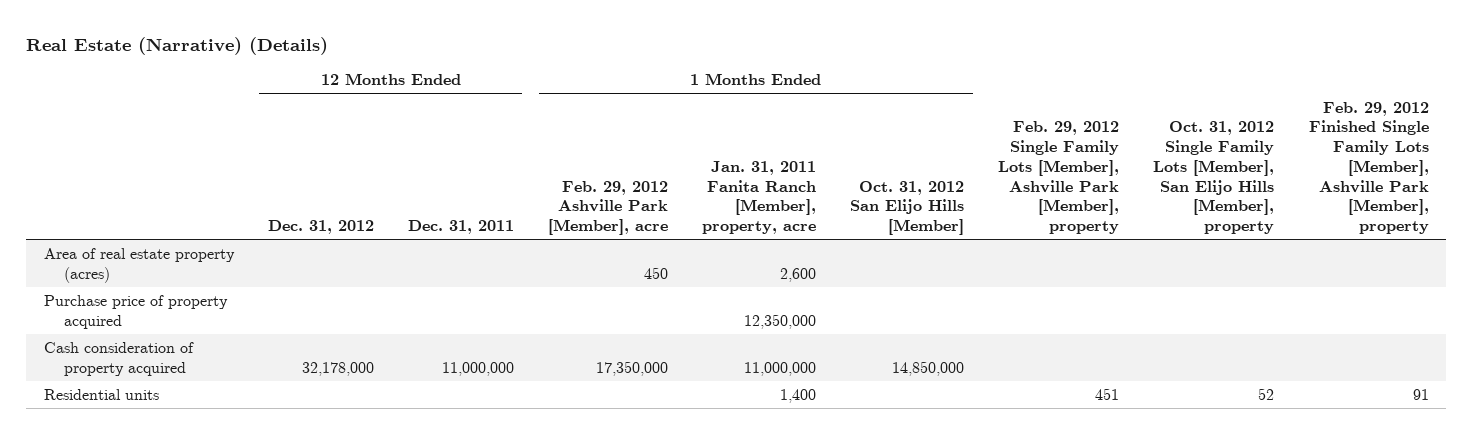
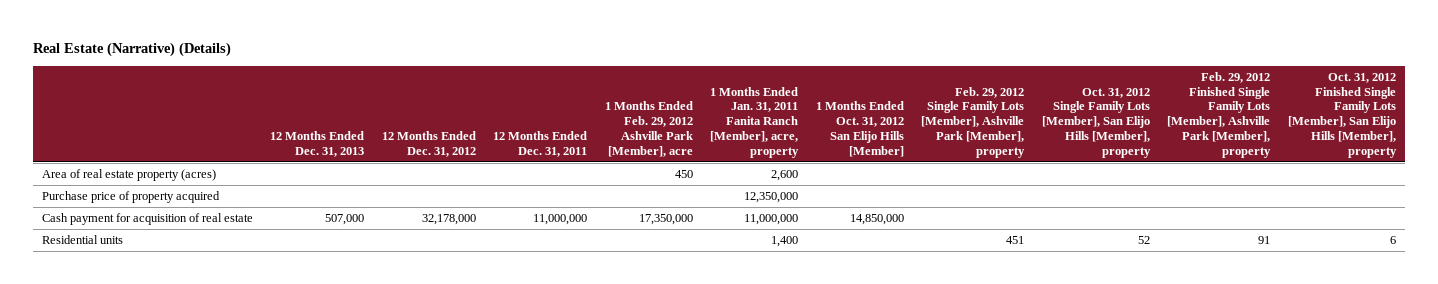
- | 12 Months Ended Dec. 31, 2012 | 12 Months Ended Dec. 31, 2011 | 1 Months Ended Feb. 29, 2012 Ashville Park [Member], acre | 1 Months Ended Jan. 31, 2011 Fanita Ranch [Member], property, acre | 1 Months Ended Oct. 31, 2012 San Elijo Hills [Member] | Feb. 29, 2012 Single Family Lots [Member], Ashville Park [Member], property | Oct. 31, 2012 Single Family Lots [Member], San Elijo Hills [Member], property | Feb. 29, 2012 Finished Single Family Lots [Member], Ashville Park [Member], property
+ | 12 Months Ended Dec. 31, 2013 | 12 Months Ended Dec. 31, 2012 | 12 Months Ended Dec. 31, 2011 | 1 Months Ended Feb. 29, 2012 Ashville Park [Member], acre | 1 Months Ended Jan. 31, 2011 Fanita Ranch [Member], acre, property | 1 Months Ended Oct. 31, 2012 San Elijo Hills [Member] | Feb. 29, 2012 Single Family Lots [Member], Ashville Park [Member], property | Oct. 31, 2012 Single Family Lots [Member], San Elijo Hills [Member], property | Feb. 29, 2012 Finished Single Family Lots [Member], Ashville Park [Member], property | Oct. 31, 2012 Finished Single Family Lots [Member], San Elijo Hills [Member], property
- Cash consideration of property acquired | 32,178,000 | 11,000,000 | 17,350,000 | 11,000,000 | 14,850,000 | | |
+ Cash payment for acquisition of real estate | 507,000 | 32,178,000 | 11,000,000 | 17,350,000 | 11,000,000 | 14,850,000 | | | |

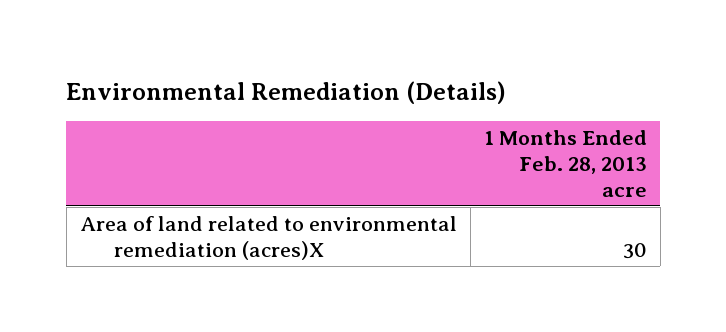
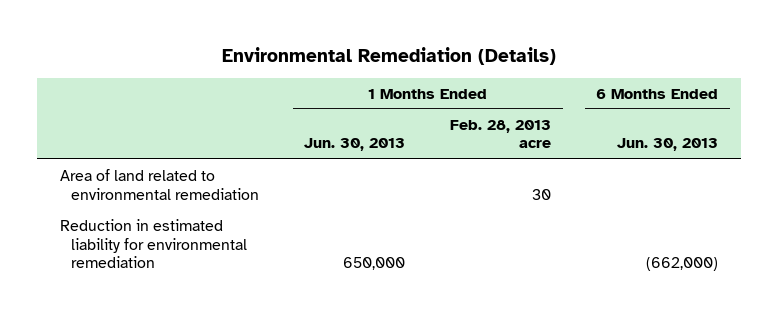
- | 1 Months Ended Feb. 28, 2013 acre
+ | 1 Months Ended Jun. 30, 2013 | 1 Months Ended Feb. 28, 2013 acre | 6 Months Ended Jun. 30, 2013
- Area of land related to environmental remediation (acres)X | 30
+ Area of land related to environmental remediation | | 30 |
+ Reduction in estimated liability for environmental remediation | 650,000 | | (662,000)

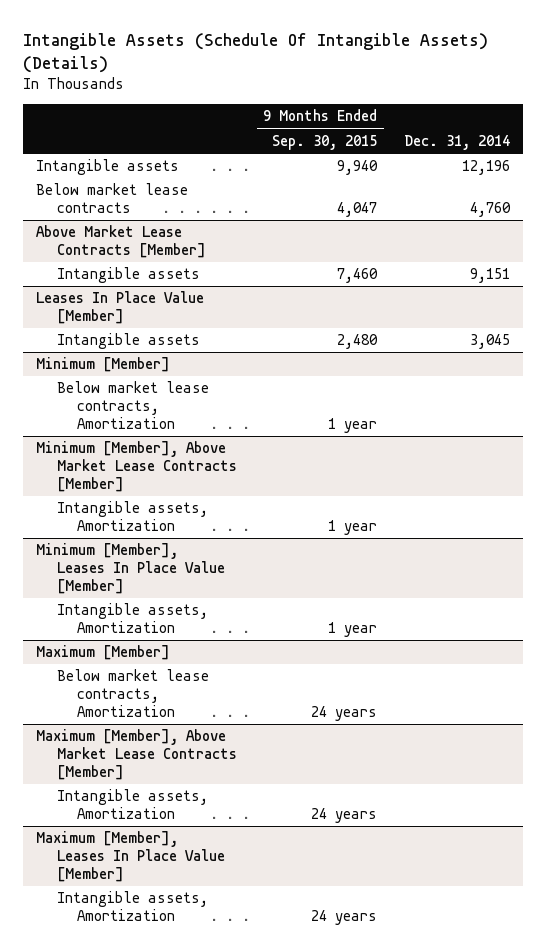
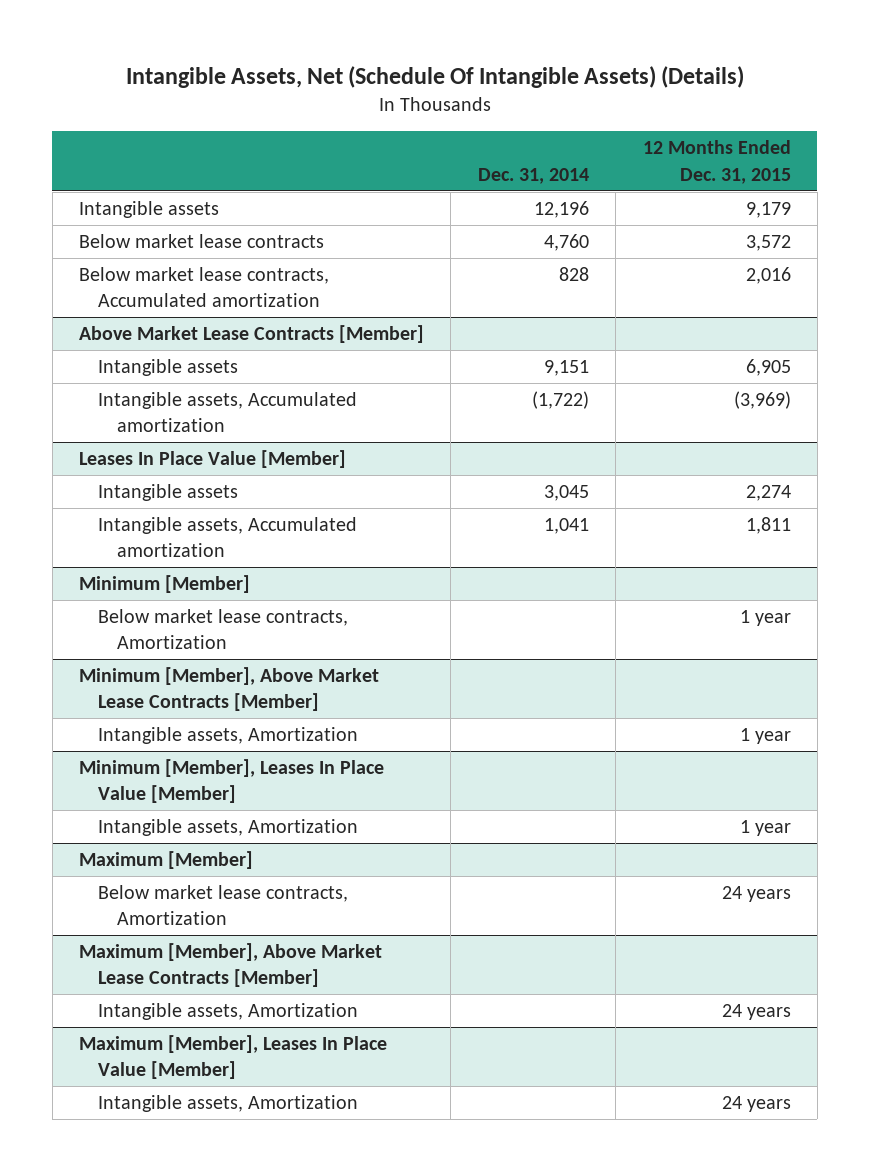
- Intangible Assets (Schedule Of Intangible Assets) (Details)
+ Intangible Assets, Net (Schedule Of Intangible Assets) (Details)
- | 9 Months Ended Sep. 30, 2015 | Dec. 31, 2014
+ | Dec. 31, 2014 | 12 Months Ended Dec. 31, 2015
+ Below market lease contracts, Accumulated amortization | 828 | 2,016
@ Above Market Lease Contracts [Member]
+ Intangible assets, Accumulated amortization | (1,722) | (3,969)
@ Leases In Place Value [Member]
+ Intangible assets, Accumulated amortization | 1,041 | 1,811

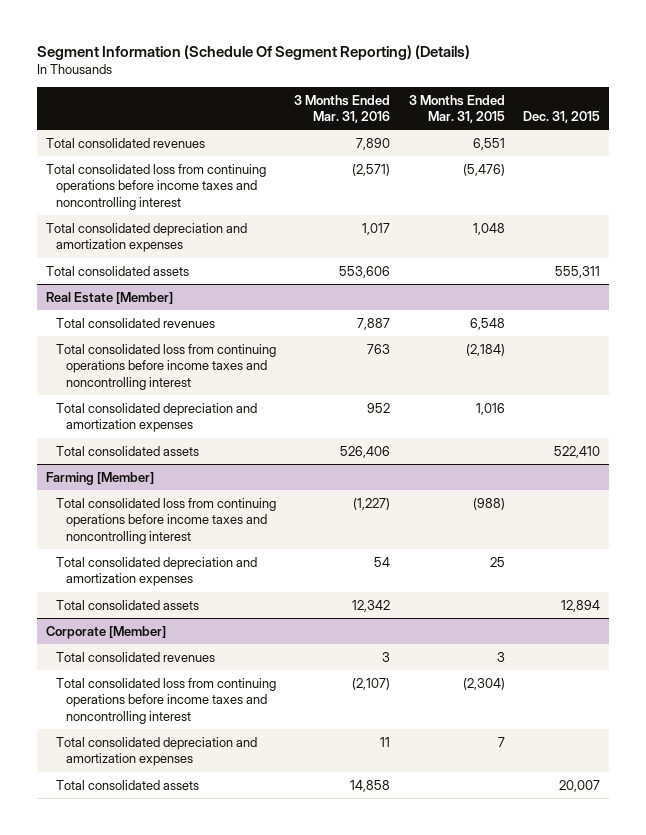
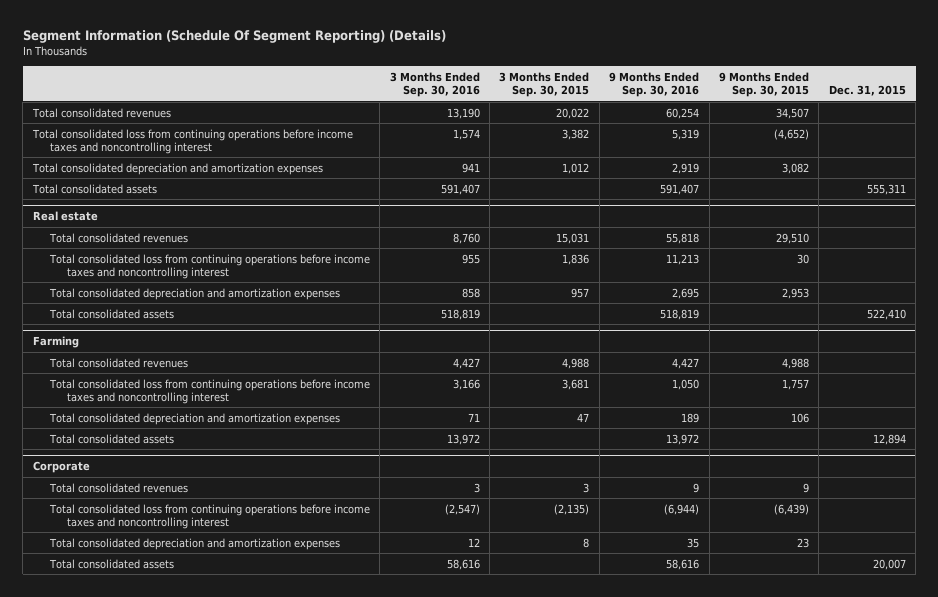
- | 3 Months Ended Mar. 31, 2016 | 3 Months Ended Mar. 31, 2015 | Dec. 31, 2015
+ | 3 Months Ended Sep. 30, 2016 | 3 Months Ended Sep. 30, 2015 | 9 Months Ended Sep. 30, 2016 | 9 Months Ended Sep. 30, 2015 | Dec. 31, 2015
- Real Estate [Member]
+ Real estate
- Farming [Member]
+ Farming
+ Total consolidated revenues | 4,427 | 4,988 | 4,427 | 4,988 |
- Corporate [Member]
+ Corporate

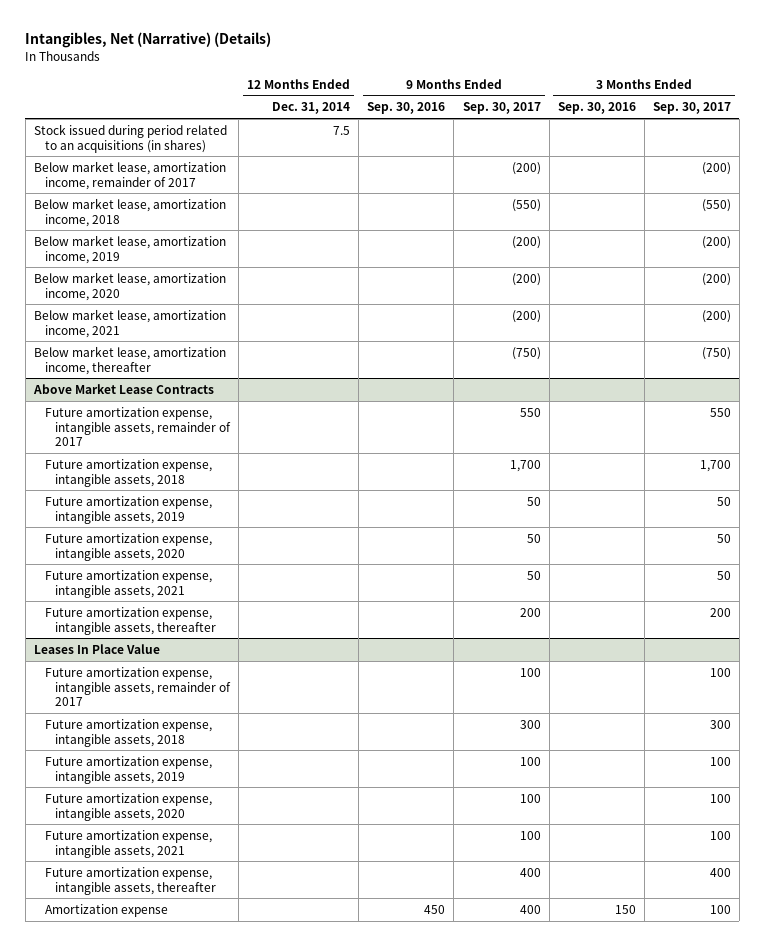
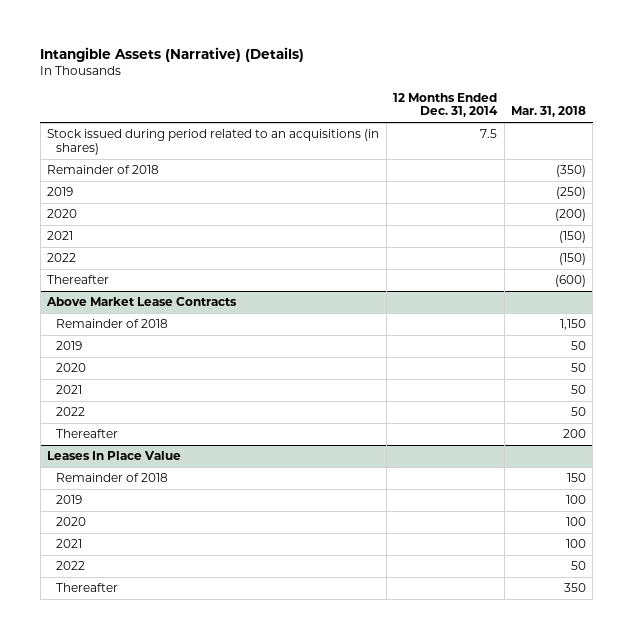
- Intangibles, Net (Narrative) (Details)
+ Intangible Assets (Narrative) (Details)
- | 12 Months Ended Dec. 31, 2014 | 9 Months Ended Sep. 30, 2016 | 9 Months Ended Sep. 30, 2017 | 3 Months Ended Sep. 30, 2016 | 3 Months Ended Sep. 30, 2017
+ | 12 Months Ended Dec. 31, 2014 | Mar. 31, 2018
- Below market lease, amortization income, remainder of 2017 | | | (200) | | (200)
- Below market lease, amortization income, 2018 | | | (550) | | (550)
- Below market lease, amortization income, 2019 | | | (200) | | (200)
- Below market lease, amortization income, 2020 | | | (200) | | (200)
- Below market lease, amortization income, 2021 | | | (200) | | (200)
- Below market lease, amortization income, thereafter | | | (750) | | (750)
+ Remainder of 2018 | | (350)
+ 2019 | | (250)
+ 2020 | | (200)
+ 2021 | | (150)
+ 2022 | | (150)
+ Thereafter | | (600)
@ Above Market Lease Contracts
- Future amortization expense, intangible assets, remainder of 2017 | | | 550 | | 550
- Future amortization expense, intangible assets, 2018 | | | 1,700 | | 1,700
- Future amortization expense, intangible assets, 2019 | | | 50 | | 50
- Future amortization expense, intangible assets, 2020 | | | 50 | | 50
- Future amortization expense, intangible assets, 2021 | | | 50 | | 50
- Future amortization expense, intangible assets, thereafter | | | 200 | | 200
+ Remainder of 2018 | | 1,150
+ 2019 | | 50
+ 2020 | | 50
+ 2021 | | 50
+ 2022 | | 50
+ Thereafter | | 200
@ Leases In Place Value
- Future amortization expense, intangible assets, remainder of 2017 | | | 100 | | 100
- Future amortization expense, intangible assets, 2018 | | | 300 | | 300
- Future amortization expense, intangible assets, 2019 | | | 100 | | 100
- Future amortization expense, intangible assets, 2020 | | | 100 | | 100
- Future amortization expense, intangible assets, 2021 | | | 100 | | 100
- Future amortization expense, intangible assets, thereafter | | | 400 | | 400
- Amortization expense | | 450 | 400 | 150 | 100
+ Remainder of 2018 | | 150
+ 2019 | | 100
+ 2020 | | 100
+ 2021 | | 100
+ 2022 | | 50
+ Thereafter | | 350

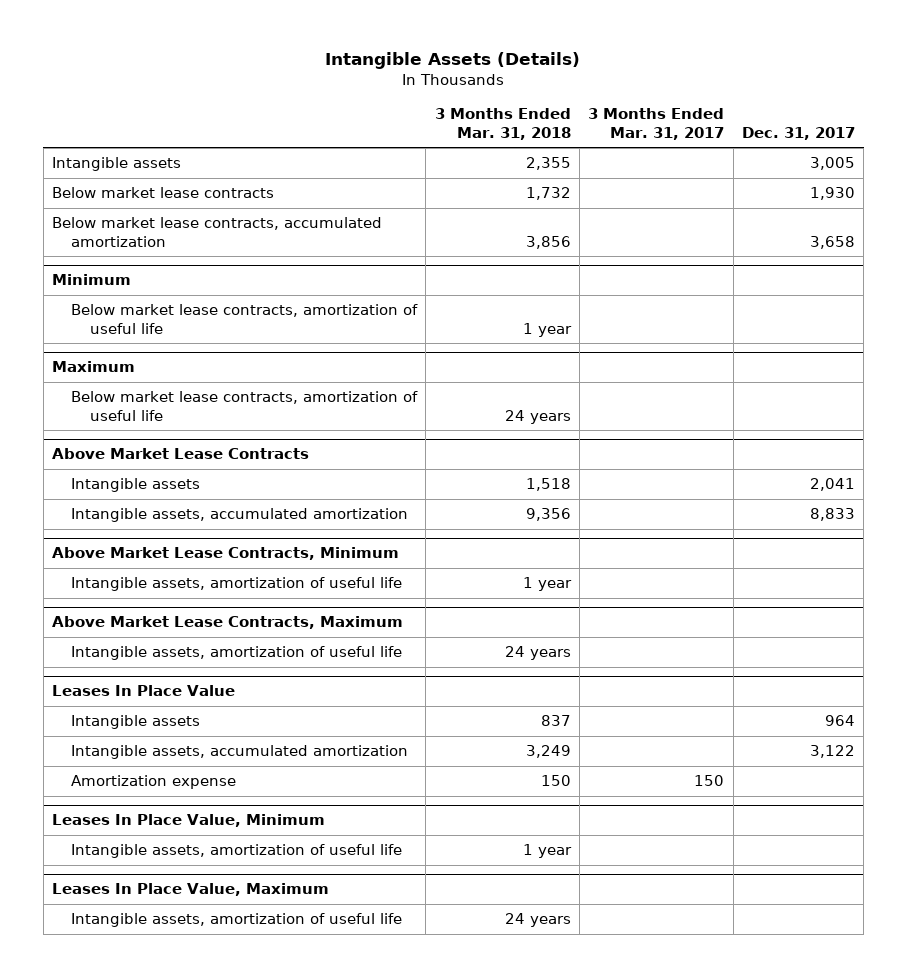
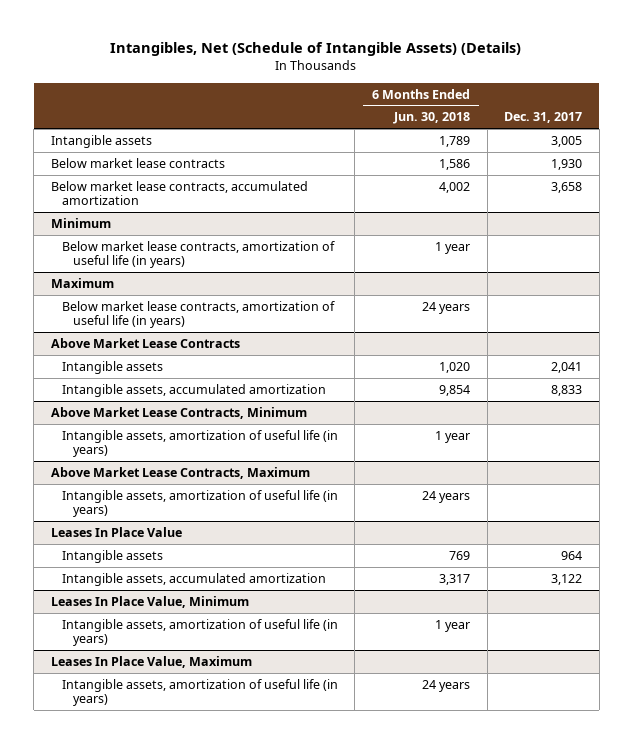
- Intangible Assets (Details)
+ Intangibles, Net (Schedule of Intangible Assets) (Details)
- | 3 Months Ended Mar. 31, 2018 | 3 Months Ended Mar. 31, 2017 | Dec. 31, 2017
+ | 6 Months Ended Jun. 30, 2018 | Dec. 31, 2017
@ Minimum
- Below market lease contracts, amortization of useful life | 1 year | |
+ Below market lease contracts, amortization of useful life (in years) | 1 year |
@ Maximum
- Below market lease contracts, amortization of useful life | 24 years | |
+ Below market lease contracts, amortization of useful life (in years) | 24 years |
@ Above Market Lease Contracts, Minimum
- Intangible assets, amortization of useful life | 1 year | |
+ Intangible assets, amortization of useful life (in years) | 1 year |
@ Above Market Lease Contracts, Maximum
- Intangible assets, amortization of useful life | 24 years | |
+ Intangible assets, amortization of useful life (in years) | 24 years |
@ Leases In Place Value
- Amortization expense | 150 | 150 |
@ Leases In Place Value, Minimum
- Intangible assets, amortization of useful life | 1 year | |
+ Intangible assets, amortization of useful life (in years) | 1 year |
@ Leases In Place Value, Maximum
- Intangible assets, amortization of useful life | 24 years | |
+ Intangible assets, amortization of useful life (in years) | 24 years |

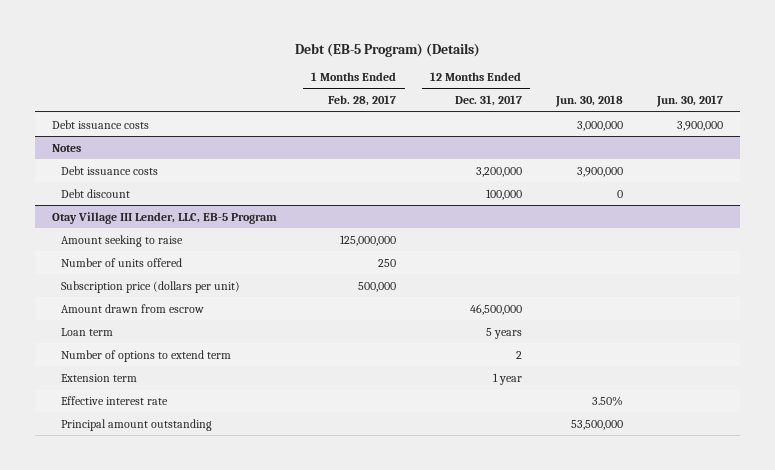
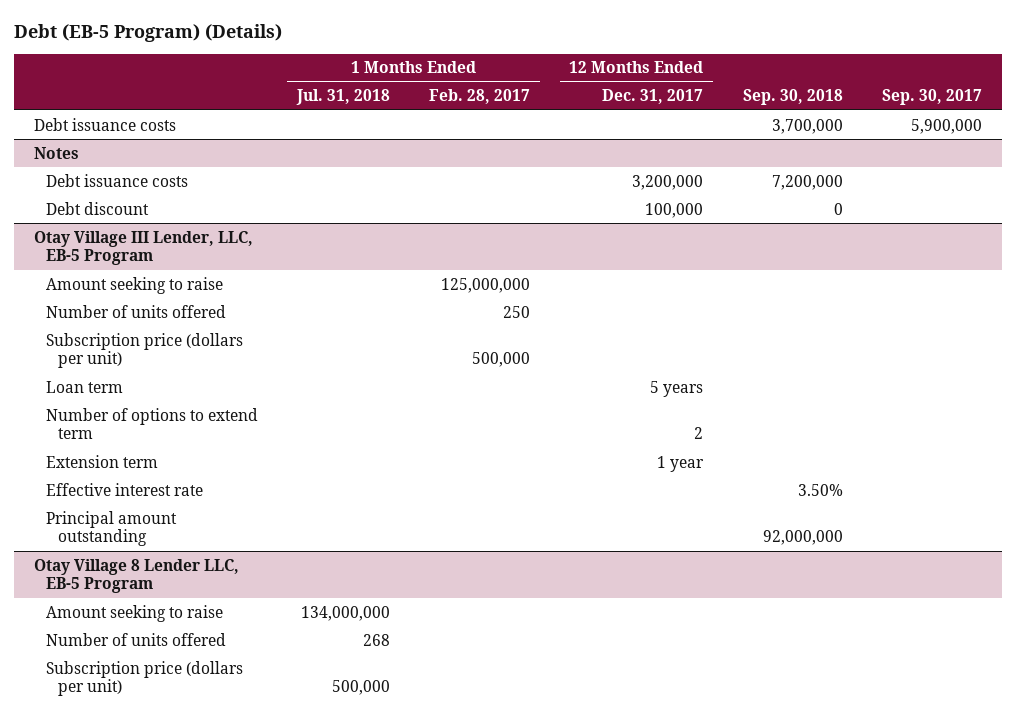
- | 1 Months Ended Feb. 28, 2017 | 12 Months Ended Dec. 31, 2017 | Jun. 30, 2018 | Jun. 30, 2017
+ | 1 Months Ended Jul. 31, 2018 | 1 Months Ended Feb. 28, 2017 | 12 Months Ended Dec. 31, 2017 | Sep. 30, 2018 | Sep. 30, 2017
@ Otay Village III Lender, LLC, EB-5 Program
- Amount drawn from escrow | | 46,500,000 | |
+ Otay Village 8 Lender LLC, EB-5 Program
+ Amount seeking to raise | 134,000,000 | | | |
+ Number of units offered | 268 | | | |
+ Subscription price (dollars per unit) | 500,000 | | | |

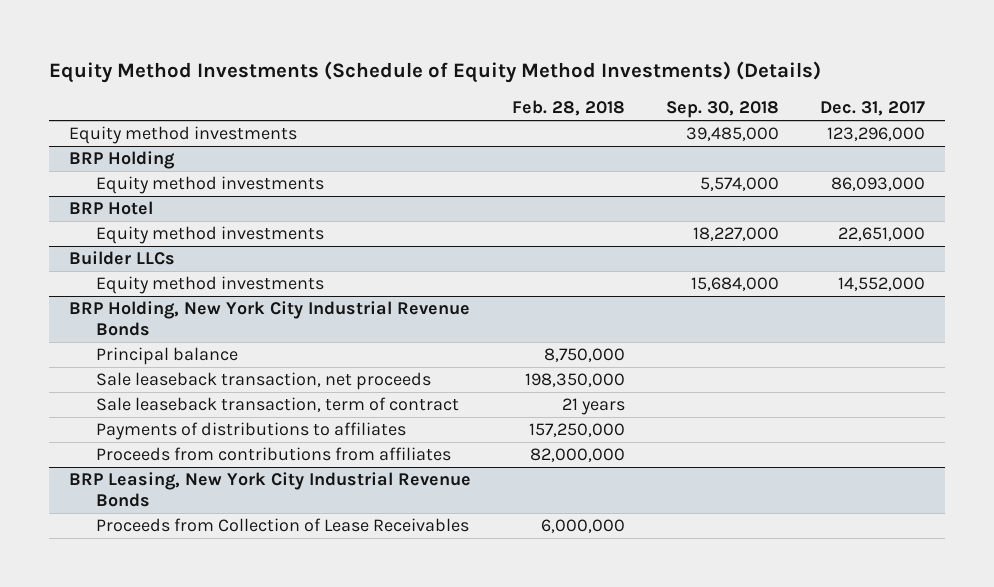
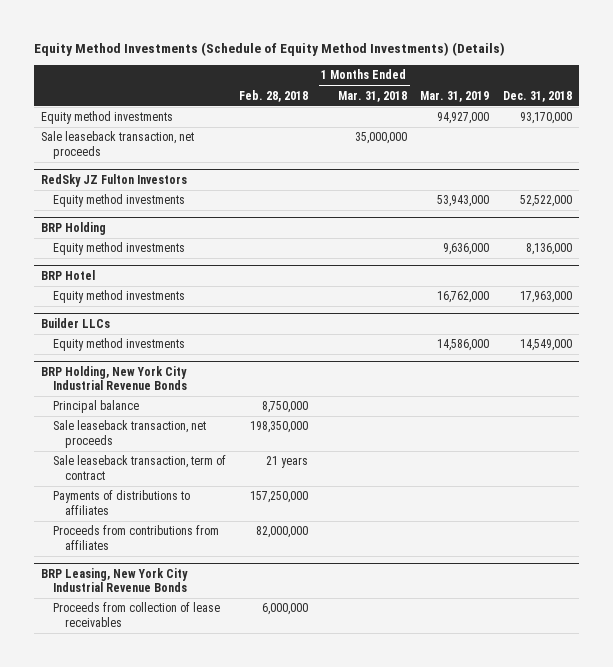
- | Feb. 28, 2018 | Sep. 30, 2018 | Dec. 31, 2017
+ | Feb. 28, 2018 | 1 Months Ended Mar. 31, 2018 | Mar. 31, 2019 | Dec. 31, 2018
+ Sale leaseback transaction, net proceeds | | 35,000,000 | |
+ RedSky JZ Fulton Investors
+ Equity method investments | | | 53,943,000 | 52,522,000
@ BRP Leasing, New York City Industrial Revenue Bonds
- Proceeds from Collection of Lease Receivables | 6,000,000 | |
+ Proceeds from collection of lease receivables | 6,000,000 | | |

